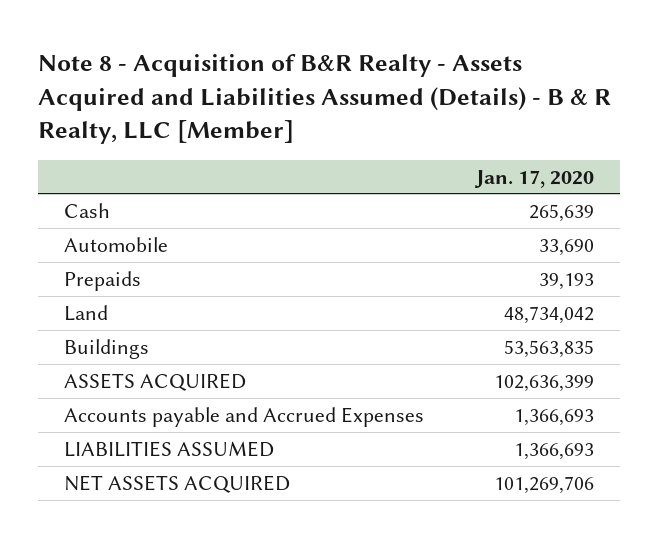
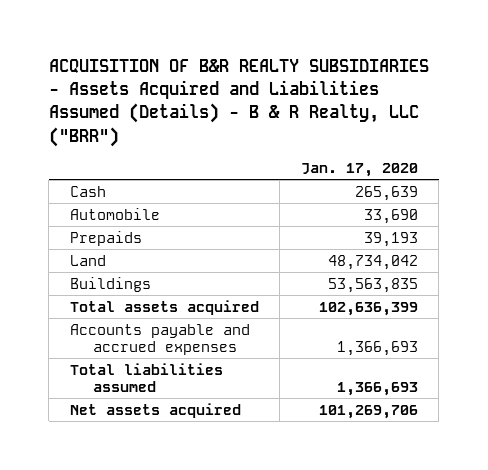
- Note 8 - Acquisition of B&R Realty - Assets Acquired and Liabilities Assumed (Details) - B & R Realty, LLC [Member]
+ ACQUISITION OF B&R REALTY SUBSIDIARIES - Assets Acquired and Liabilities Assumed (Details) - B & R Realty, LLC ("BRR")
- ASSETS ACQUIRED | 102,636,399
- Accounts payable and Accrued Expenses | 1,366,693
- LIABILITIES ASSUMED | 1,366,693
- NET ASSETS ACQUIRED | 101,269,706
+ Total assets acquired | 102,636,399
+ Accounts payable and accrued expenses | 1,366,693
+ Total liabilities assumed | 1,366,693
+ Net assets acquired | 101,269,706

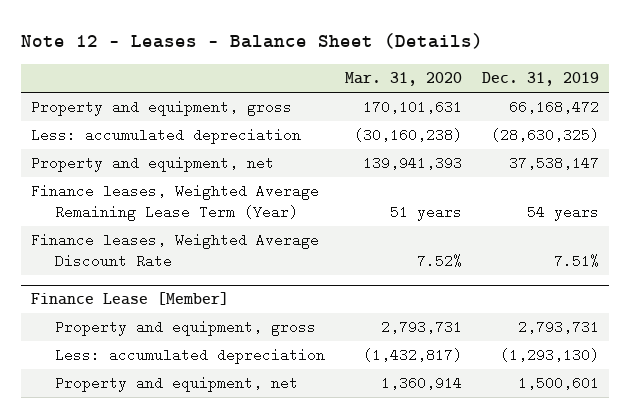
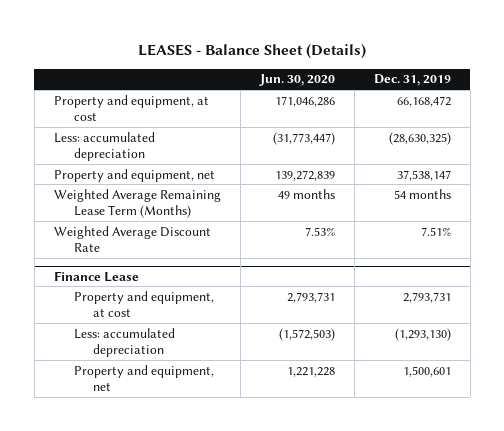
- Note 12 - Leases - Balance Sheet (Details)
+ LEASES - Balance Sheet (Details)
- | Mar. 31, 2020 | Dec. 31, 2019
+ | Jun. 30, 2020 | Dec. 31, 2019
- Property and equipment, gross | 170,101,631 | 66,168,472
+ Property and equipment, at cost | 171,046,286 | 66,168,472
- Finance leases, Weighted Average Remaining Lease Term (Year) | 51 years | 54 years
- Finance leases, Weighted Average Discount Rate | 7.52% | 7.51%
- Finance Lease [Member]
- Property and equipment, gross | 2,793,731 | 2,793,731
+ Weighted Average Remaining Lease Term (Months) | 49 months | 54 months
+ Weighted Average Discount Rate | 7.53% | 7.51%
+ Finance Lease
+ Property and equipment, at cost | 2,793,731 | 2,793,731

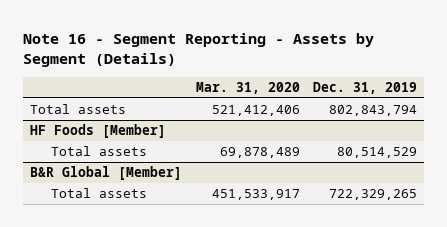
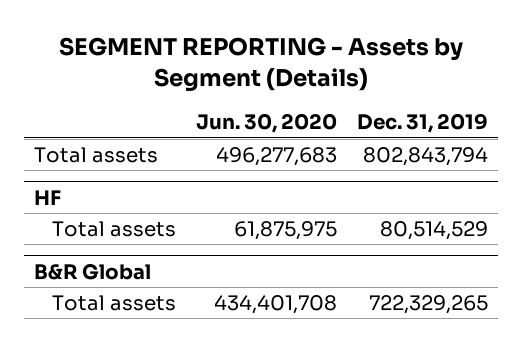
- Note 16 - Segment Reporting - Assets by Segment (Details)
+ SEGMENT REPORTING - Assets by Segment (Details)
- | Mar. 31, 2020 | Dec. 31, 2019
+ | Jun. 30, 2020 | Dec. 31, 2019
- HF Foods [Member]
+ HF
- B&R Global [Member]
+ B&R Global

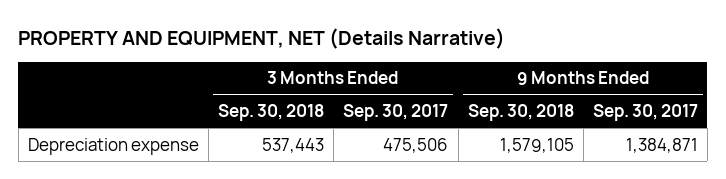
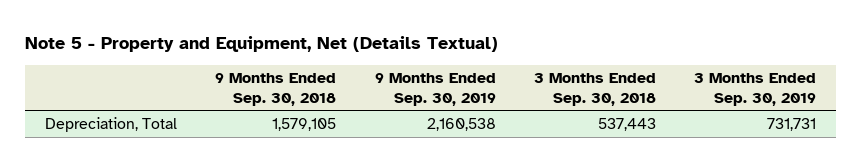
- PROPERTY AND EQUIPMENT, NET (Details Narrative)
+ Note 5 - Property and Equipment, Net (Details Textual)
- | 3 Months Ended Sep. 30, 2018 | 3 Months Ended Sep. 30, 2017 | 9 Months Ended Sep. 30, 2018 | 9 Months Ended Sep. 30, 2017
+ | 9 Months Ended Sep. 30, 2018 | 9 Months Ended Sep. 30, 2019 | 3 Months Ended Sep. 30, 2018 | 3 Months Ended Sep. 30, 2019
- Depreciation expense | 537,443 | 475,506 | 1,579,105 | 1,384,871
+ Depreciation, Total | 1,579,105 | 2,160,538 | 537,443 | 731,731

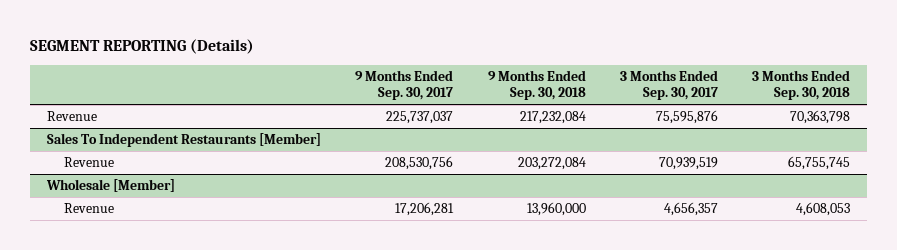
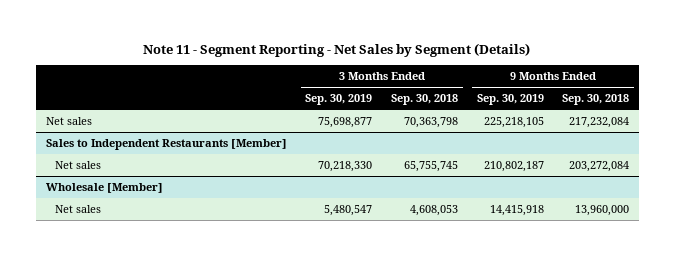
- SEGMENT REPORTING (Details)
+ Note 11 - Segment Reporting - Net Sales by Segment (Details)
- | 9 Months Ended Sep. 30, 2017 | 9 Months Ended Sep. 30, 2018 | 3 Months Ended Sep. 30, 2017 | 3 Months Ended Sep. 30, 2018
+ | 3 Months Ended Sep. 30, 2019 | 3 Months Ended Sep. 30, 2018 | 9 Months Ended Sep. 30, 2019 | 9 Months Ended Sep. 30, 2018
- Revenue | 225,737,037 | 217,232,084 | 75,595,876 | 70,363,798
- Sales To Independent Restaurants [Member]
- Revenue | 208,530,756 | 203,272,084 | 70,939,519 | 65,755,745
+ Net sales | 75,698,877 | 70,363,798 | 225,218,105 | 217,232,084
+ Sales to Independent Restaurants [Member]
+ Net sales | 70,218,330 | 65,755,745 | 210,802,187 | 203,272,084
@ Wholesale [Member]
- Revenue | 17,206,281 | 13,960,000 | 4,656,357 | 4,608,053
+ Net sales | 5,480,547 | 4,608,053 | 14,415,918 | 13,960,000

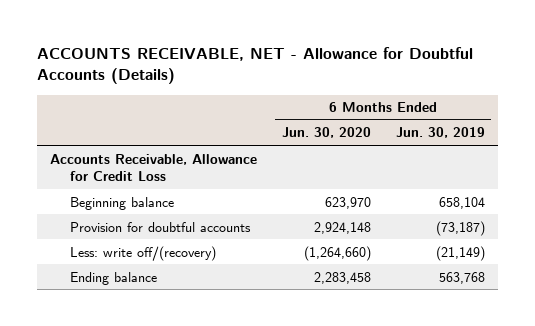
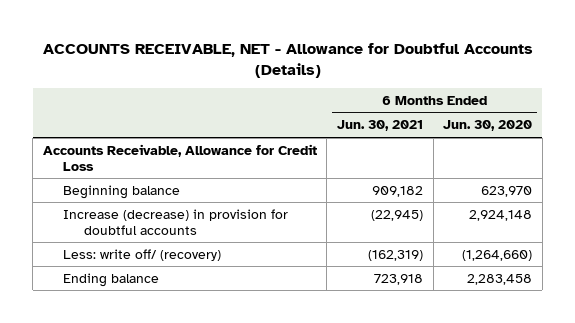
- | 6 Months Ended Jun. 30, 2020 | 6 Months Ended Jun. 30, 2019
+ | 6 Months Ended Jun. 30, 2021 | 6 Months Ended Jun. 30, 2020
- Provision for doubtful accounts | 2,924,148 | (73,187)
- Less: write off/(recovery) | (1,264,660) | (21,149)
+ Increase (decrease) in provision for doubtful accounts | (22,945) | 2,924,148
+ Less: write off/ (recovery) | (162,319) | (1,264,660)

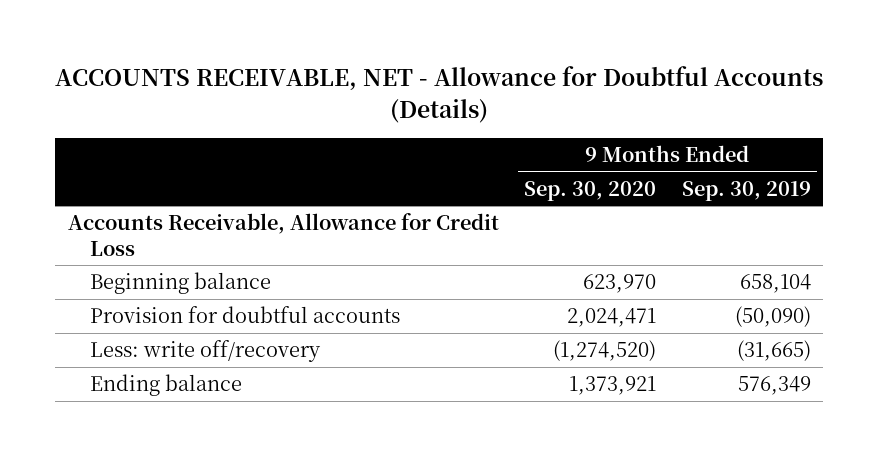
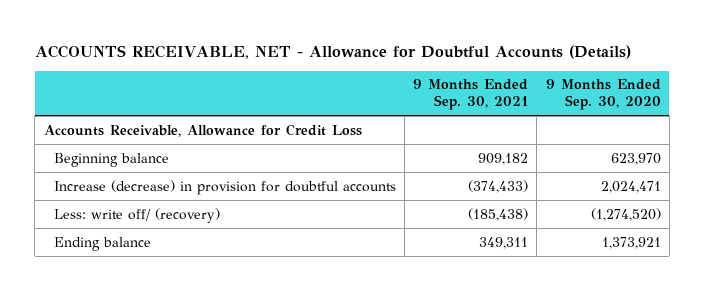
- | 9 Months Ended Sep. 30, 2020 | 9 Months Ended Sep. 30, 2019
+ | 9 Months Ended Sep. 30, 2021 | 9 Months Ended Sep. 30, 2020
- Provision for doubtful accounts | 2,024,471 | (50,090)
- Less: write off/recovery | (1,274,520) | (31,665)
+ Increase (decrease) in provision for doubtful accounts | (374,433) | 2,024,471
+ Less: write off/ (recovery) | (185,438) | (1,274,520)

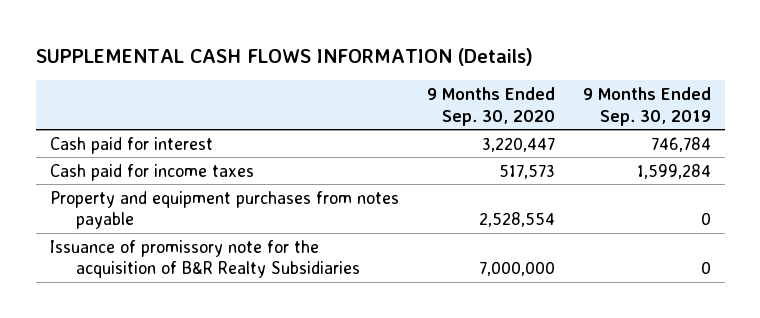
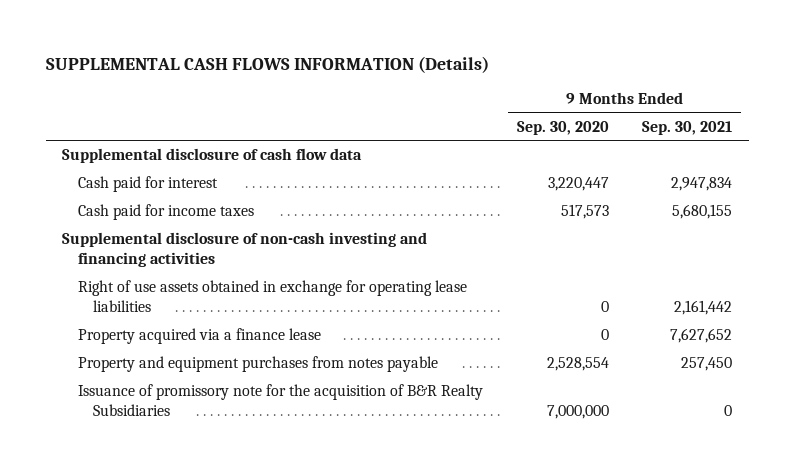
- | 9 Months Ended Sep. 30, 2020 | 9 Months Ended Sep. 30, 2019
+ | 9 Months Ended Sep. 30, 2020 | 9 Months Ended Sep. 30, 2021
+ Supplemental disclosure of cash flow data
+ Supplemental disclosure of non-cash investing and financing activities
+ Right of use assets obtained in exchange for operating lease liabilities | 0 | 2,161,442
+ Property acquired via a finance lease | 0 | 7,627,652

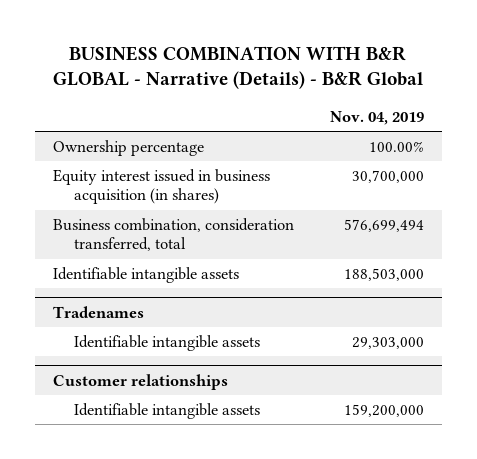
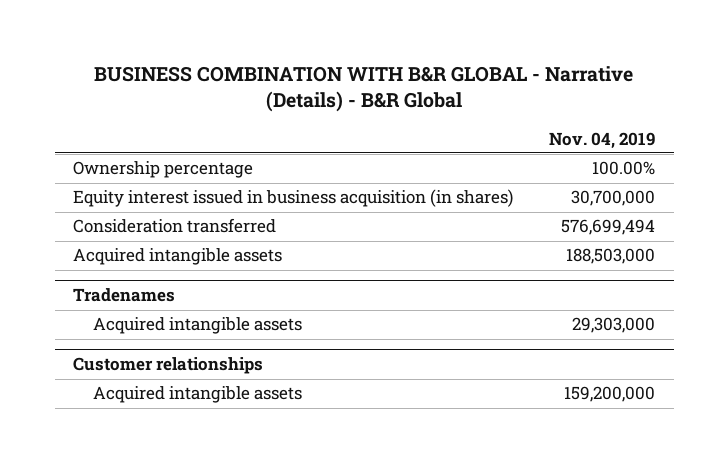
- Business combination, consideration transferred, total | 576,699,494
- Identifiable intangible assets | 188,503,000
+ Consideration transferred | 576,699,494
+ Acquired intangible assets | 188,503,000
@ Tradenames
- Identifiable intangible assets | 29,303,000
+ Acquired intangible assets | 29,303,000
@ Customer relationships
- Identifiable intangible assets | 159,200,000
+ Acquired intangible assets | 159,200,000

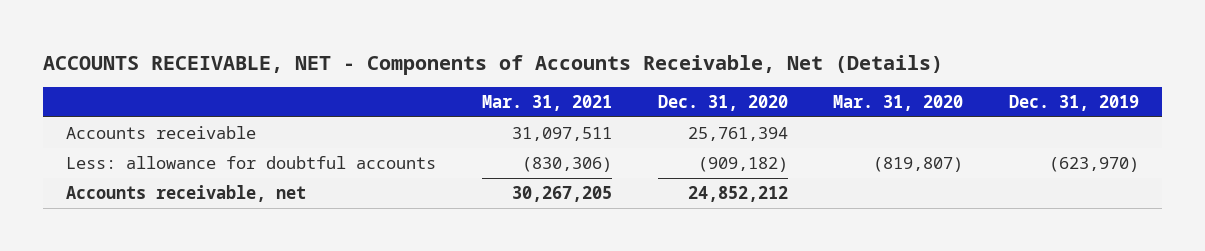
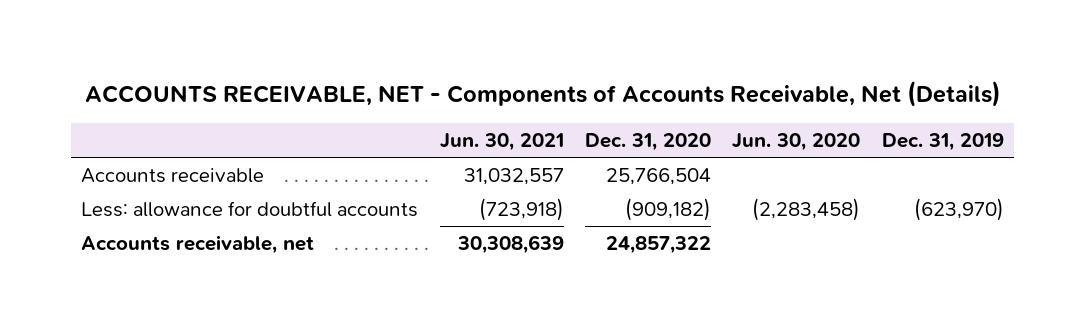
- | Mar. 31, 2021 | Dec. 31, 2020 | Mar. 31, 2020 | Dec. 31, 2019
+ | Jun. 30, 2021 | Dec. 31, 2020 | Jun. 30, 2020 | Dec. 31, 2019
- Accounts receivable | 31,097,511 | 25,761,394 | |
+ Accounts receivable | 31,032,557 | 25,766,504 | |
- Accounts receivable, net | 30,267,205 | 24,852,212 | |
+ Accounts receivable, net | 30,308,639 | 24,857,322 | |

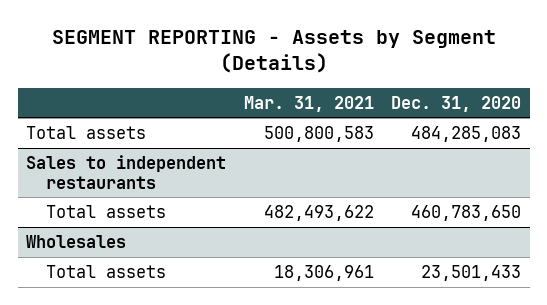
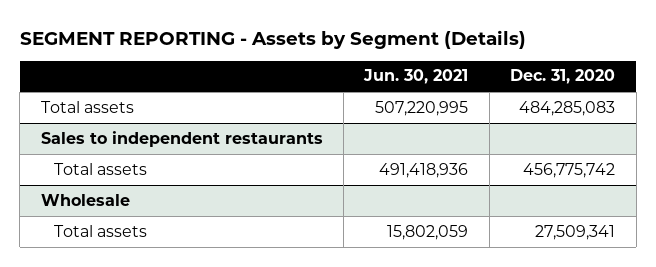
- | Mar. 31, 2021 | Dec. 31, 2020
+ | Jun. 30, 2021 | Dec. 31, 2020
@ Sales to independent restaurants
- Total assets | 482,493,622 | 460,783,650
- Wholesales
- Total assets | 18,306,961 | 23,501,433
@ Sales to independent restaurants
+ Total assets | 491,418,936 | 456,775,742
+ Wholesale
+ Total assets | 15,802,059 | 27,509,341

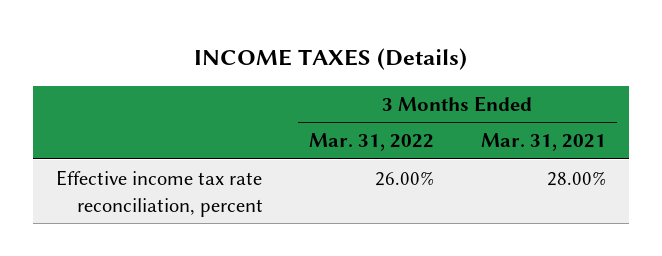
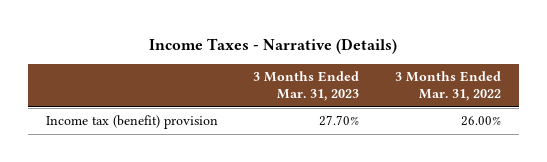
- INCOME TAXES (Details)
+ Income Taxes - Narrative (Details)
- | 3 Months Ended Mar. 31, 2022 | 3 Months Ended Mar. 31, 2021
+ | 3 Months Ended Mar. 31, 2023 | 3 Months Ended Mar. 31, 2022
- Effective income tax rate reconciliation, percent | 26.00% | 28.00%
+ Income tax (benefit) provision | 27.70% | 26.00%

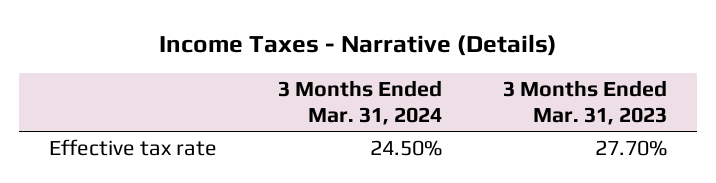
- | 3 Months Ended Mar. 31, 2023 | 3 Months Ended Mar. 31, 2022
+ | 3 Months Ended Mar. 31, 2024 | 3 Months Ended Mar. 31, 2023
- Income tax (benefit) provision | 27.70% | 26.00%
+ Effective tax rate | 24.50% | 27.70%

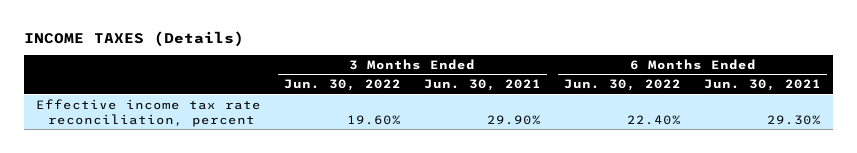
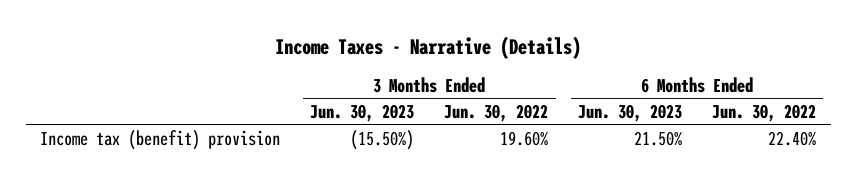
- INCOME TAXES (Details)
+ Income Taxes - Narrative (Details)
- | 3 Months Ended Jun. 30, 2022 | 3 Months Ended Jun. 30, 2021 | 6 Months Ended Jun. 30, 2022 | 6 Months Ended Jun. 30, 2021
+ | 3 Months Ended Jun. 30, 2023 | 3 Months Ended Jun. 30, 2022 | 6 Months Ended Jun. 30, 2023 | 6 Months Ended Jun. 30, 2022
- Effective income tax rate reconciliation, percent | 19.60% | 29.90% | 22.40% | 29.30%
+ Income tax (benefit) provision | (15.50%) | 19.60% | 21.50% | 22.40%

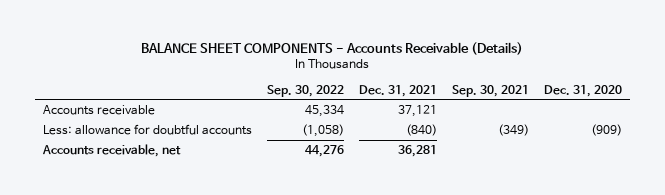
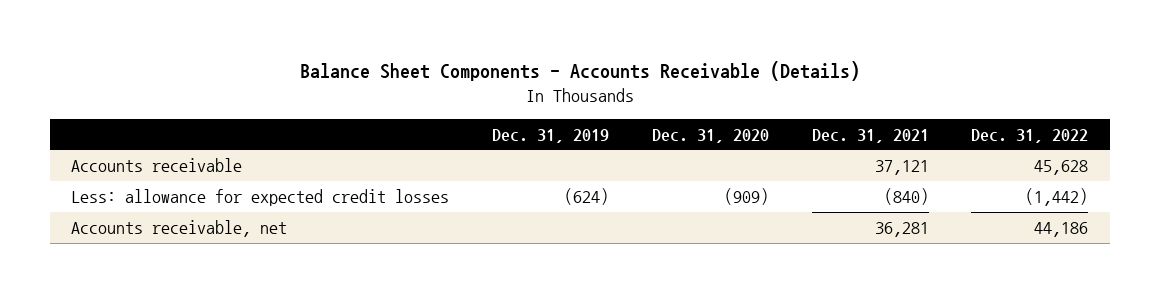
- BALANCE SHEET COMPONENTS - Accounts Receivable (Details)
+ Balance Sheet Components - Accounts Receivable (Details)
- | Sep. 30, 2022 | Dec. 31, 2021 | Sep. 30, 2021 | Dec. 31, 2020
+ | Dec. 31, 2019 | Dec. 31, 2020 | Dec. 31, 2021 | Dec. 31, 2022
- Less: allowance for doubtful accounts | (1,058) | (840) | (349) | (909)
+ Less: allowance for expected credit losses | (624) | (909) | (840) | (1,442)

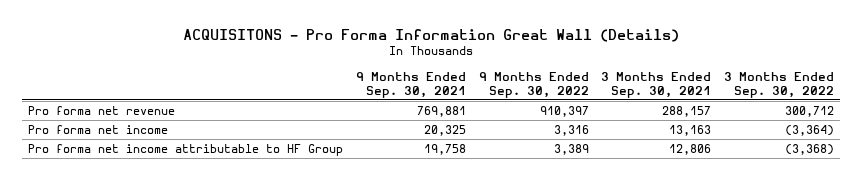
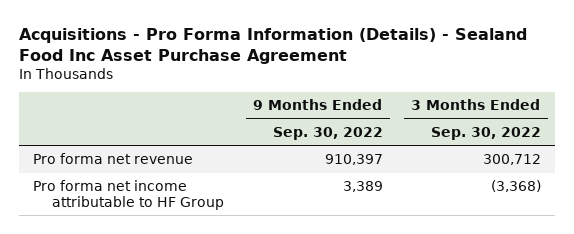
- ACQUISITONS - Pro Forma Information Great Wall (Details)
+ Acquisitions - Pro Forma Information (Details) - Sealand Food Inc Asset Purchase Agreement
- | 9 Months Ended Sep. 30, 2021 | 9 Months Ended Sep. 30, 2022 | 3 Months Ended Sep. 30, 2021 | 3 Months Ended Sep. 30, 2022
+ | 9 Months Ended Sep. 30, 2022 | 3 Months Ended Sep. 30, 2022
- Pro forma net income | 20,325 | 3,316 | 13,163 | (3,364)

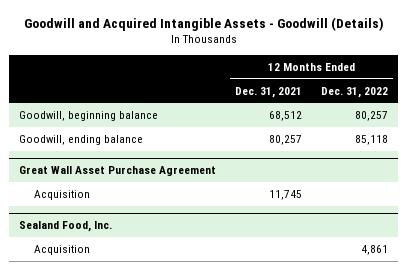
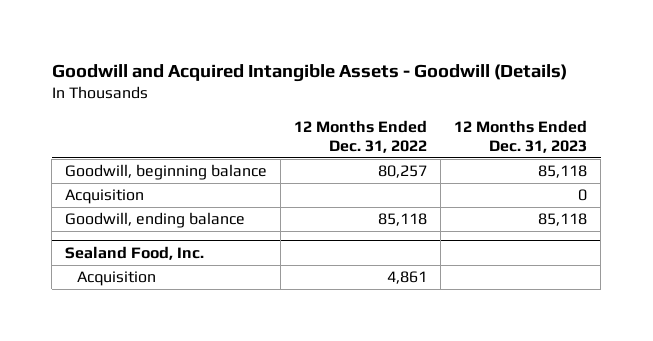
- | 12 Months Ended Dec. 31, 2021 | 12 Months Ended Dec. 31, 2022
+ | 12 Months Ended Dec. 31, 2022 | 12 Months Ended Dec. 31, 2023
- Great Wall Asset Purchase Agreement
moved down: Goodwill, ending balance | 85,118 | 85,118

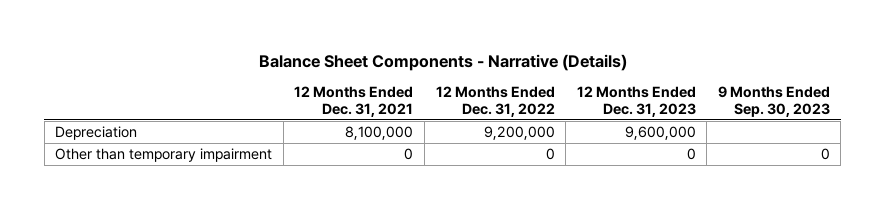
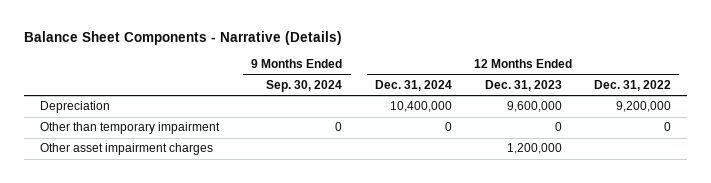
- | 12 Months Ended Dec. 31, 2021 | 12 Months Ended Dec. 31, 2022 | 12 Months Ended Dec. 31, 2023 | 9 Months Ended Sep. 30, 2023
+ | 9 Months Ended Sep. 30, 2024 | 12 Months Ended Dec. 31, 2024 | 12 Months Ended Dec. 31, 2023 | 12 Months Ended Dec. 31, 2022
+ Other asset impairment charges | | | 1,200,000 |

